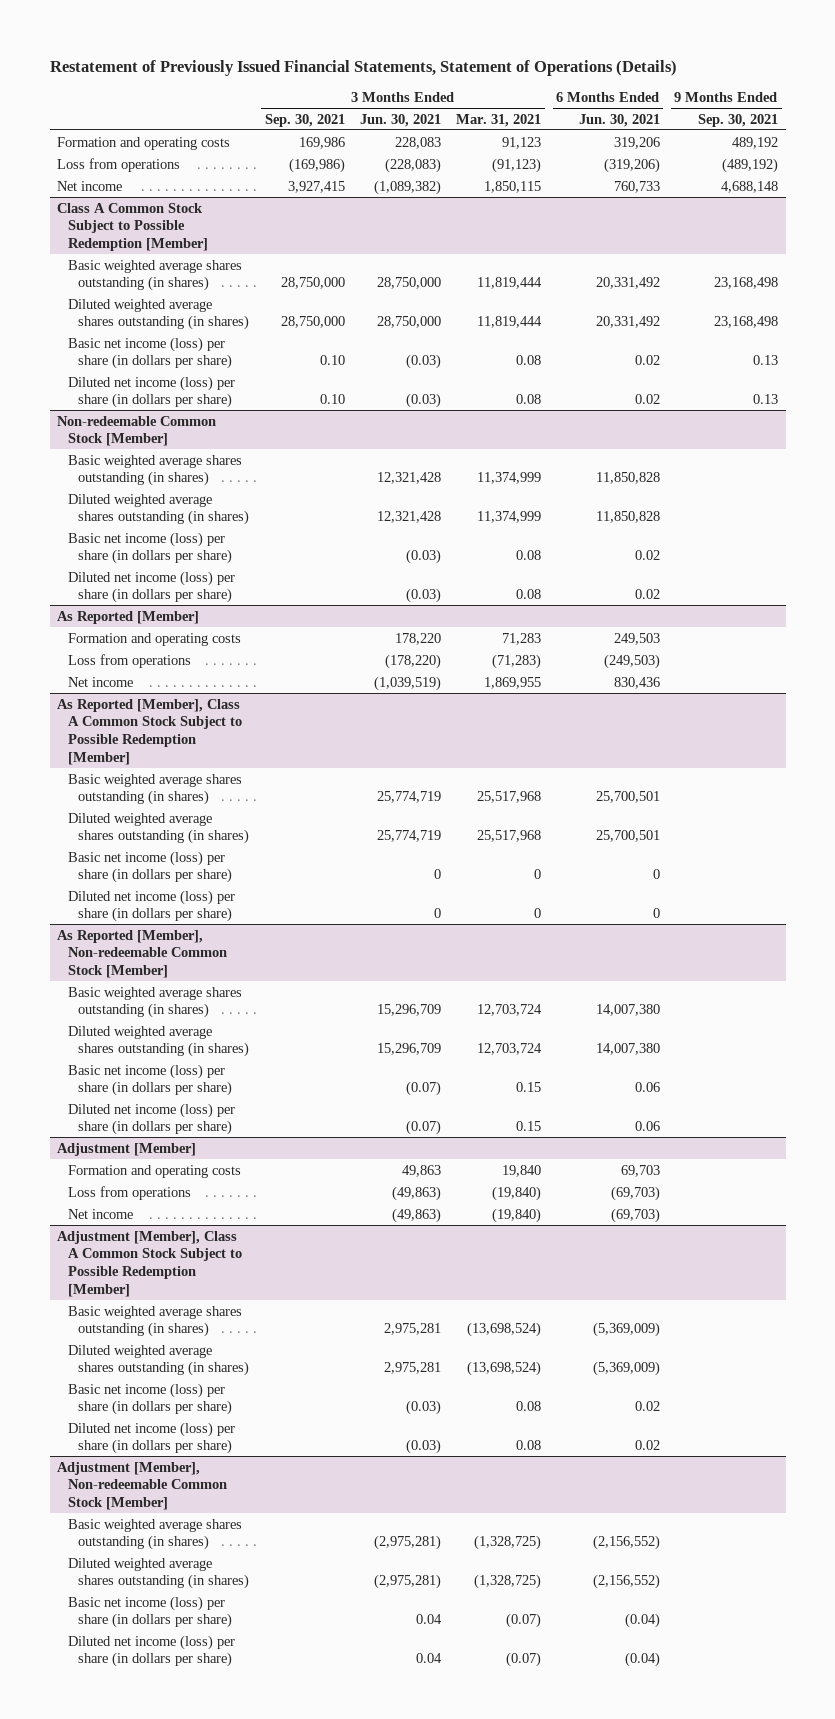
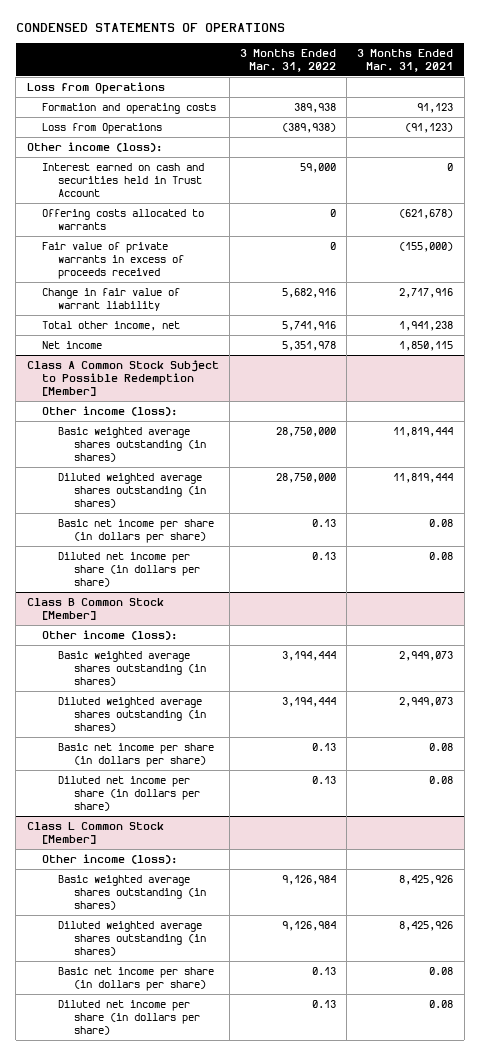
- Restatement of Previously Issued Financial Statements, Statement of Operations (Details)
+ CONDENSED STATEMENTS OF OPERATIONS
- | 3 Months Ended Sep. 30, 2021 | 3 Months Ended Jun. 30, 2021 | 3 Months Ended Mar. 31, 2021 | 6 Months Ended Jun. 30, 2021 | 9 Months Ended Sep. 30, 2021
+ | 3 Months Ended Mar. 31, 2022 | 3 Months Ended Mar. 31, 2021
+ Loss from Operations
- Loss from operations | (169,986) | (228,083) | (91,123) | (319,206) | (489,192)
+ Loss from Operations | (389,938) | (91,123)
+ Other income (loss):
+ Interest earned on cash and securities held in Trust Account | 59,000 | 0
+ Offering costs allocated to warrants | 0 | (621,678)
+ Fair value of private warrants in excess of proceeds received | 0 | (155,000)
+ Change in fair value of warrant liability | 5,682,916 | 2,717,916
+ Total other income, net | 5,741,916 | 1,941,238
@ Class A Common Stock Subject to Possible Redemption [Member]
+ Other income (loss):
- Basic net income (loss) per share (in dollars per share) | 0.10 | (0.03) | 0.08 | 0.02 | 0.13
- Diluted net income (loss) per share (in dollars per share) | 0.10 | (0.03) | 0.08 | 0.02 | 0.13
- Non-redeemable Common Stock [Member]
- Basic weighted average shares outstanding (in shares) | | 12,321,428 | 11,374,999 | 11,850,828 |
- Diluted weighted average shares outstanding (in shares) | | 12,321,428 | 11,374,999 | 11,850,828 |
- Basic net income (loss) per share (in dollars per share) | | (0.03) | 0.08 | 0.02 |
- Diluted net income (loss) per share (in dollars per share) | | (0.03) | 0.08 | 0.02 |
- As Reported [Member]
- Formation and operating costs | | 178,220 | 71,283 | 249,503 |
- Loss from operations | | (178,220) | (71,283) | (249,503) |
- Net income | | (1,039,519) | 1,869,955 | 830,436 |
- As Reported [Member], Class A Common Stock Subject to Possible Redemption [Member]
- Basic weighted average shares outstanding (in shares) | | 25,774,719 | 25,517,968 | 25,700,501 |
- Diluted weighted average shares outstanding (in shares) | | 25,774,719 | 25,517,968 | 25,700,501 |
- Basic net income (loss) per share (in dollars per share) | | 0 | 0 | 0 |
- Diluted net income (loss) per share (in dollars per share) | | 0 | 0 | 0 |
- As Reported [Member], Non-redeemable Common Stock [Member]
- Basic weighted average shares outstanding (in shares) | | 15,296,709 | 12,703,724 | 14,007,380 |
- Diluted weighted average shares outstanding (in shares) | | 15,296,709 | 12,703,724 | 14,007,380 |
- Basic net income (loss) per share (in dollars per share) | | (0.07) | 0.15 | 0.06 |
- Diluted net income (loss) per share (in dollars per share) | | (0.07) | 0.15 | 0.06 |
- Adjustment [Member]
- Formation and operating costs | | 49,863 | 19,840 | 69,703 |
- Loss from operations | | (49,863) | (19,840) | (69,703) |
- Net income | | (49,863) | (19,840) | (69,703) |
- Adjustment [Member], Class A Common Stock Subject to Possible Redemption [Member]
- Basic weighted average shares outstanding (in shares) | | 2,975,281 | (13,698,524) | (5,369,009) |
- Diluted weighted average shares outstanding (in shares) | | 2,975,281 | (13,698,524) | (5,369,009) |
- Basic net income (loss) per share (in dollars per share) | | (0.03) | 0.08 | 0.02 |
- Diluted net income (loss) per share (in dollars per share) | | (0.03) | 0.08 | 0.02 |
- Adjustment [Member], Non-redeemable Common Stock [Member]
- Basic weighted average shares outstanding (in shares) | | (2,975,281) | (1,328,725) | (2,156,552) |
- Diluted weighted average shares outstanding (in shares) | | (2,975,281) | (1,328,725) | (2,156,552) |
- Basic net income (loss) per share (in dollars per share) | | 0.04 | (0.07) | (0.04) |
- Diluted net income (loss) per share (in dollars per share) | | 0.04 | (0.07) | (0.04) |
@ Class A Common Stock Subject to Possible Redemption [Member]
+ Basic net income per share (in dollars per share) | 0.13 | 0.08
+ Diluted net income per share (in dollars per share) | 0.13 | 0.08
+ Class B Common Stock [Member]
+ Other income (loss):
+ Basic weighted average shares outstanding (in shares) | 3,194,444 | 2,949,073
+ Diluted weighted average shares outstanding (in shares) | 3,194,444 | 2,949,073
+ Basic net income per share (in dollars per share) | 0.13 | 0.08
+ Diluted net income per share (in dollars per share) | 0.13 | 0.08
+ Class L Common Stock [Member]
+ Other income (loss):
+ Basic weighted average shares outstanding (in shares) | 9,126,984 | 8,425,926
+ Diluted weighted average shares outstanding (in shares) | 9,126,984 | 8,425,926
+ Basic net income per share (in dollars per share) | 0.13 | 0.08
+ Diluted net income per share (in dollars per share) | 0.13 | 0.08

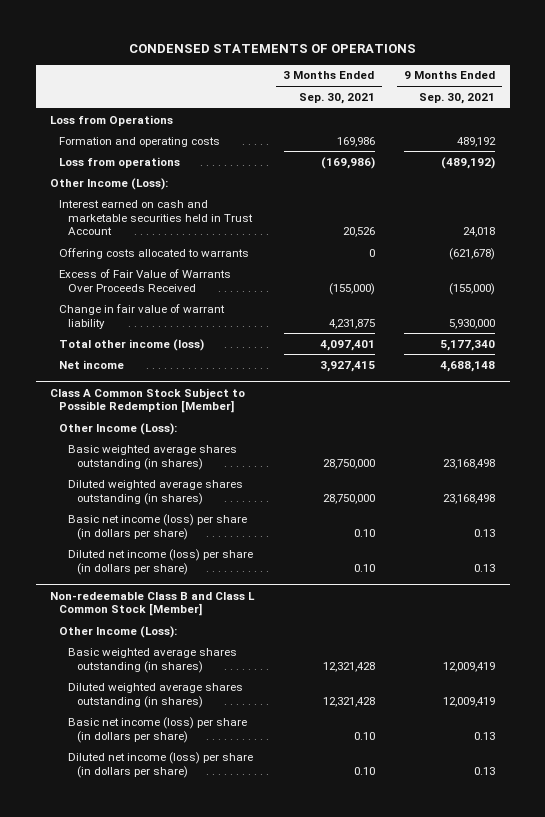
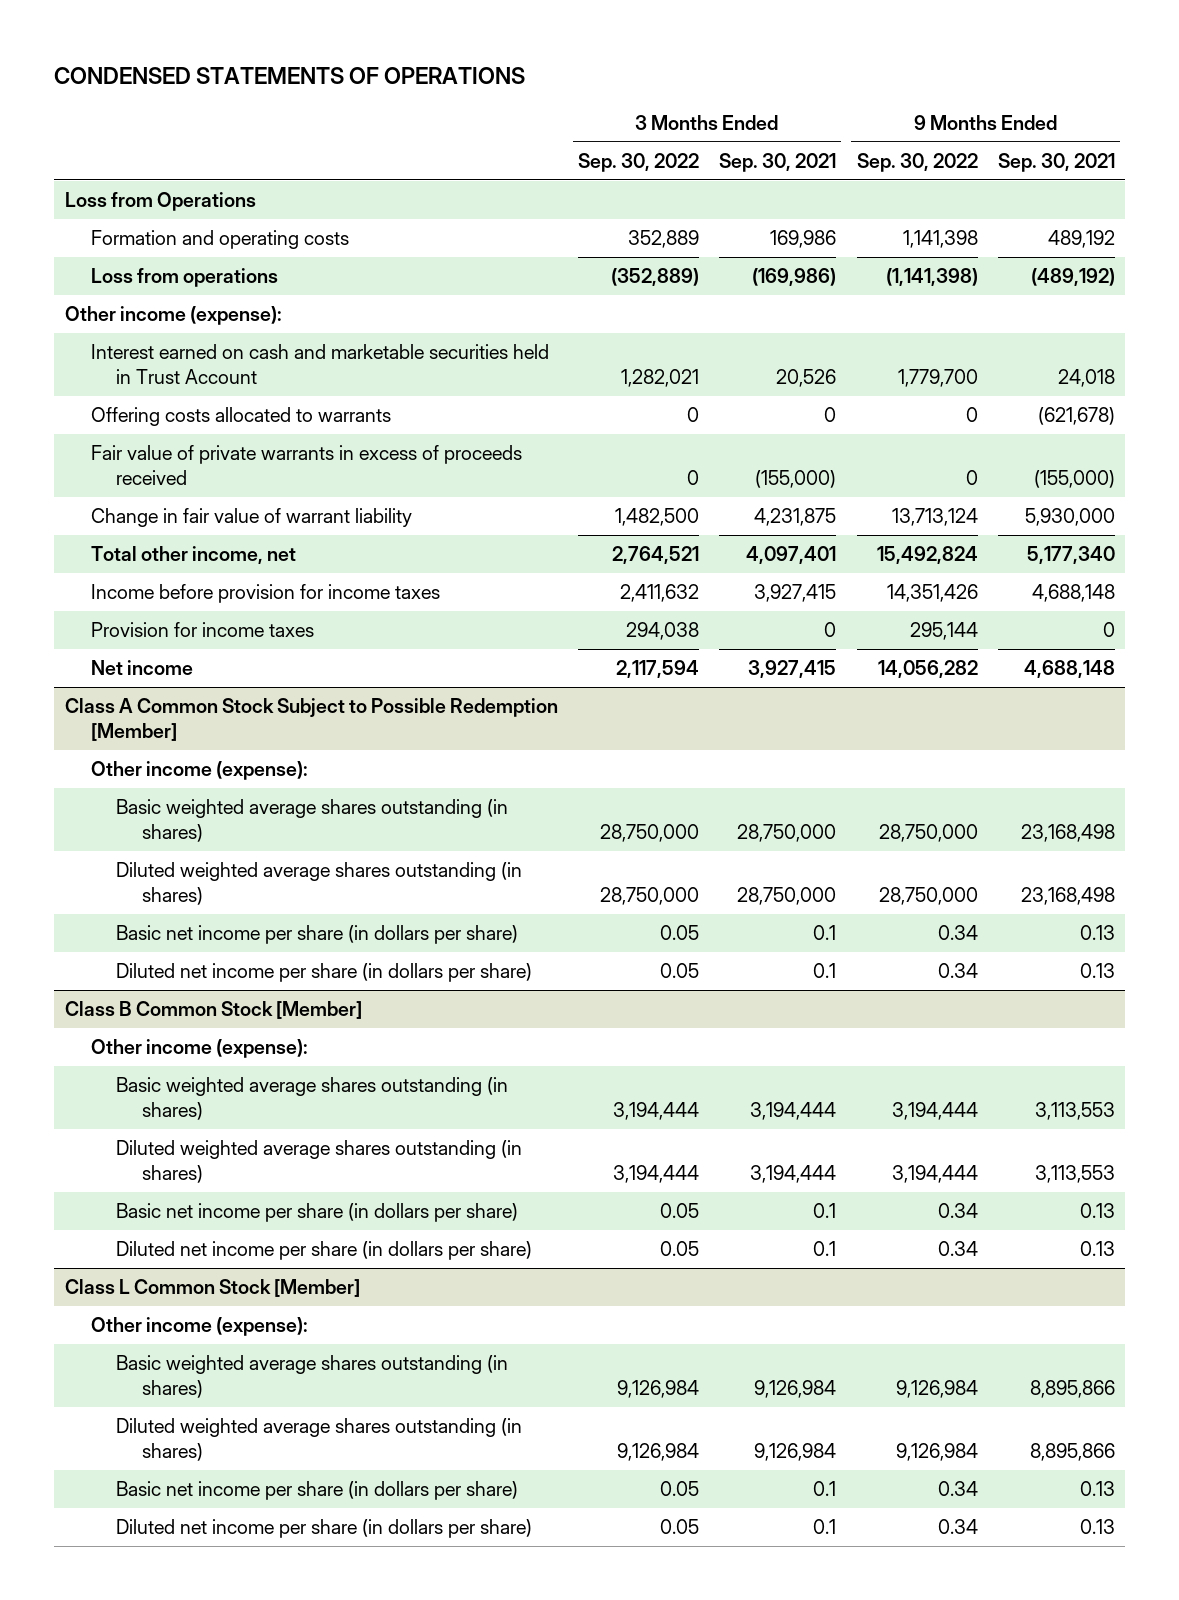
- | 3 Months Ended Sep. 30, 2021 | 9 Months Ended Sep. 30, 2021
+ | 3 Months Ended Sep. 30, 2022 | 3 Months Ended Sep. 30, 2021 | 9 Months Ended Sep. 30, 2022 | 9 Months Ended Sep. 30, 2021
- Other Income (Loss):
+ Other income (expense):
- Excess of Fair Value of Warrants Over Proceeds Received | (155,000) | (155,000)
+ Fair value of private warrants in excess of proceeds received | 0 | (155,000) | 0 | (155,000)
- Total other income (loss) | 4,097,401 | 5,177,340
+ Total other income, net | 2,764,521 | 4,097,401 | 15,492,824 | 5,177,340
+ Income before provision for income taxes | 2,411,632 | 3,927,415 | 14,351,426 | 4,688,148
+ Provision for income taxes | 294,038 | 0 | 295,144 | 0
@ Class A Common Stock Subject to Possible Redemption [Member]
- Other Income (Loss):
+ Other income (expense):
- Basic net income (loss) per share (in dollars per share) | 0.10 | 0.13
- Diluted net income (loss) per share (in dollars per share) | 0.10 | 0.13
- Non-redeemable Class B and Class L Common Stock [Member]
- Other Income (Loss):
- Basic weighted average shares outstanding (in shares) | 12,321,428 | 12,009,419
- Diluted weighted average shares outstanding (in shares) | 12,321,428 | 12,009,419
- Basic net income (loss) per share (in dollars per share) | 0.10 | 0.13
- Diluted net income (loss) per share (in dollars per share) | 0.10 | 0.13
@ Class A Common Stock Subject to Possible Redemption [Member]
+ Basic net income per share (in dollars per share) | 0.05 | 0.1 | 0.34 | 0.13
+ Diluted net income per share (in dollars per share) | 0.05 | 0.1 | 0.34 | 0.13
+ Class B Common Stock [Member]
+ Other income (expense):
+ Basic weighted average shares outstanding (in shares) | 3,194,444 | 3,194,444 | 3,194,444 | 3,113,553
+ Diluted weighted average shares outstanding (in shares) | 3,194,444 | 3,194,444 | 3,194,444 | 3,113,553
+ Basic net income per share (in dollars per share) | 0.05 | 0.1 | 0.34 | 0.13
+ Diluted net income per share (in dollars per share) | 0.05 | 0.1 | 0.34 | 0.13
+ Class L Common Stock [Member]
+ Other income (expense):
+ Basic weighted average shares outstanding (in shares) | 9,126,984 | 9,126,984 | 9,126,984 | 8,895,866
+ Diluted weighted average shares outstanding (in shares) | 9,126,984 | 9,126,984 | 9,126,984 | 8,895,866
+ Basic net income per share (in dollars per share) | 0.05 | 0.1 | 0.34 | 0.13
+ Diluted net income per share (in dollars per share) | 0.05 | 0.1 | 0.34 | 0.13

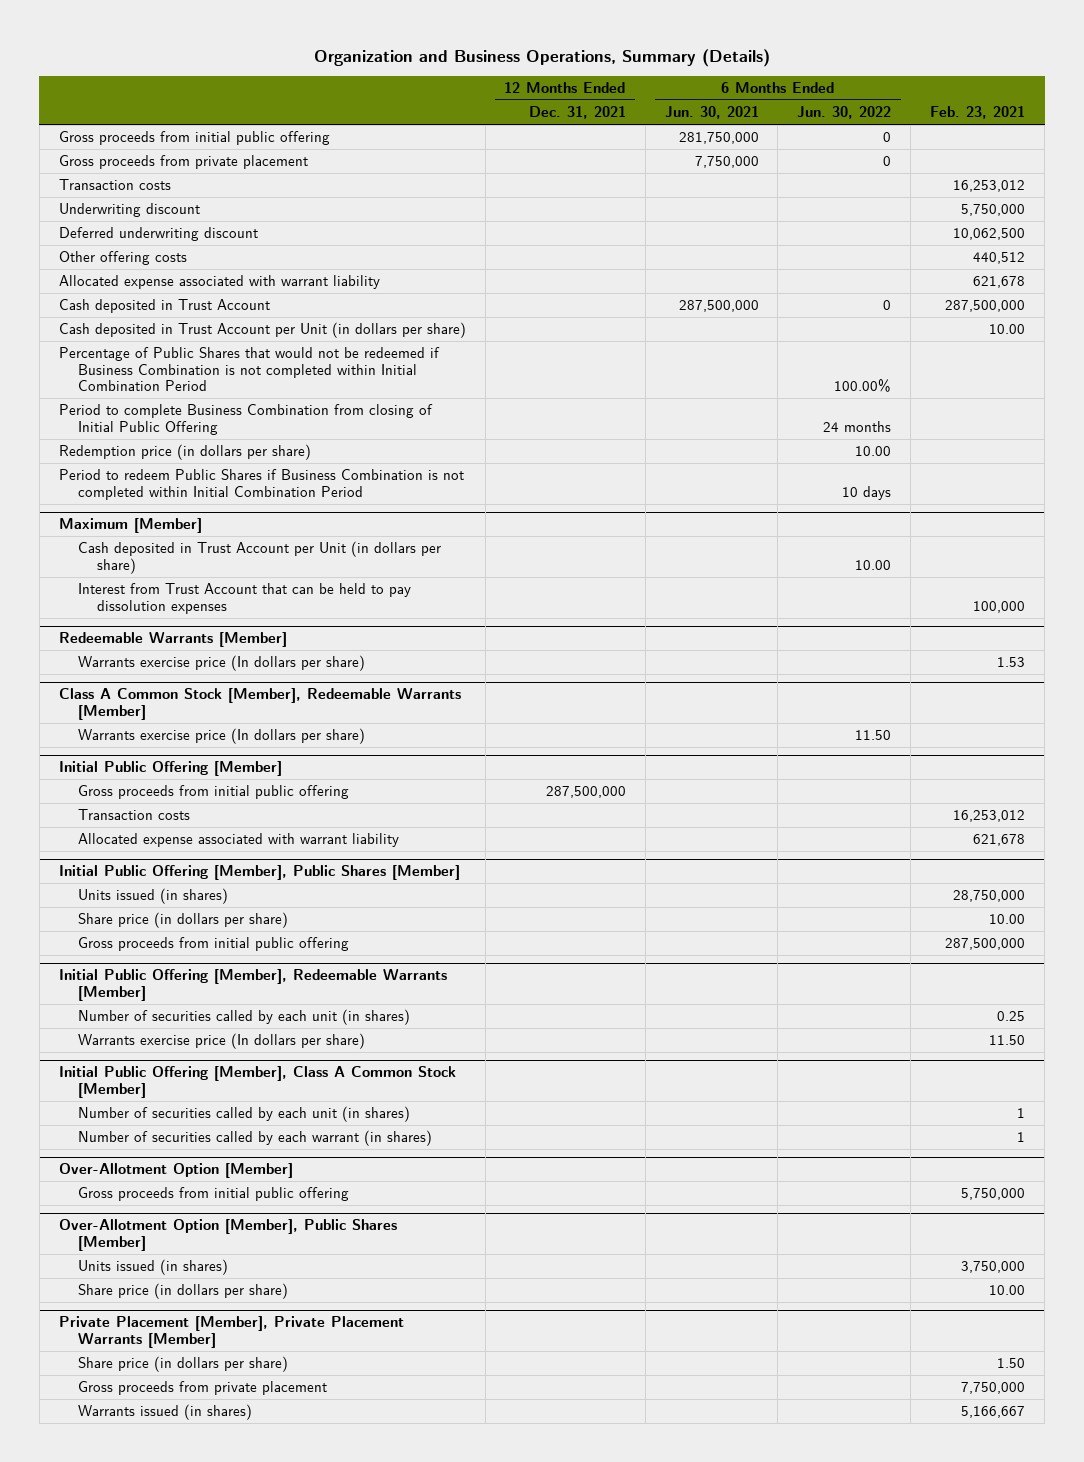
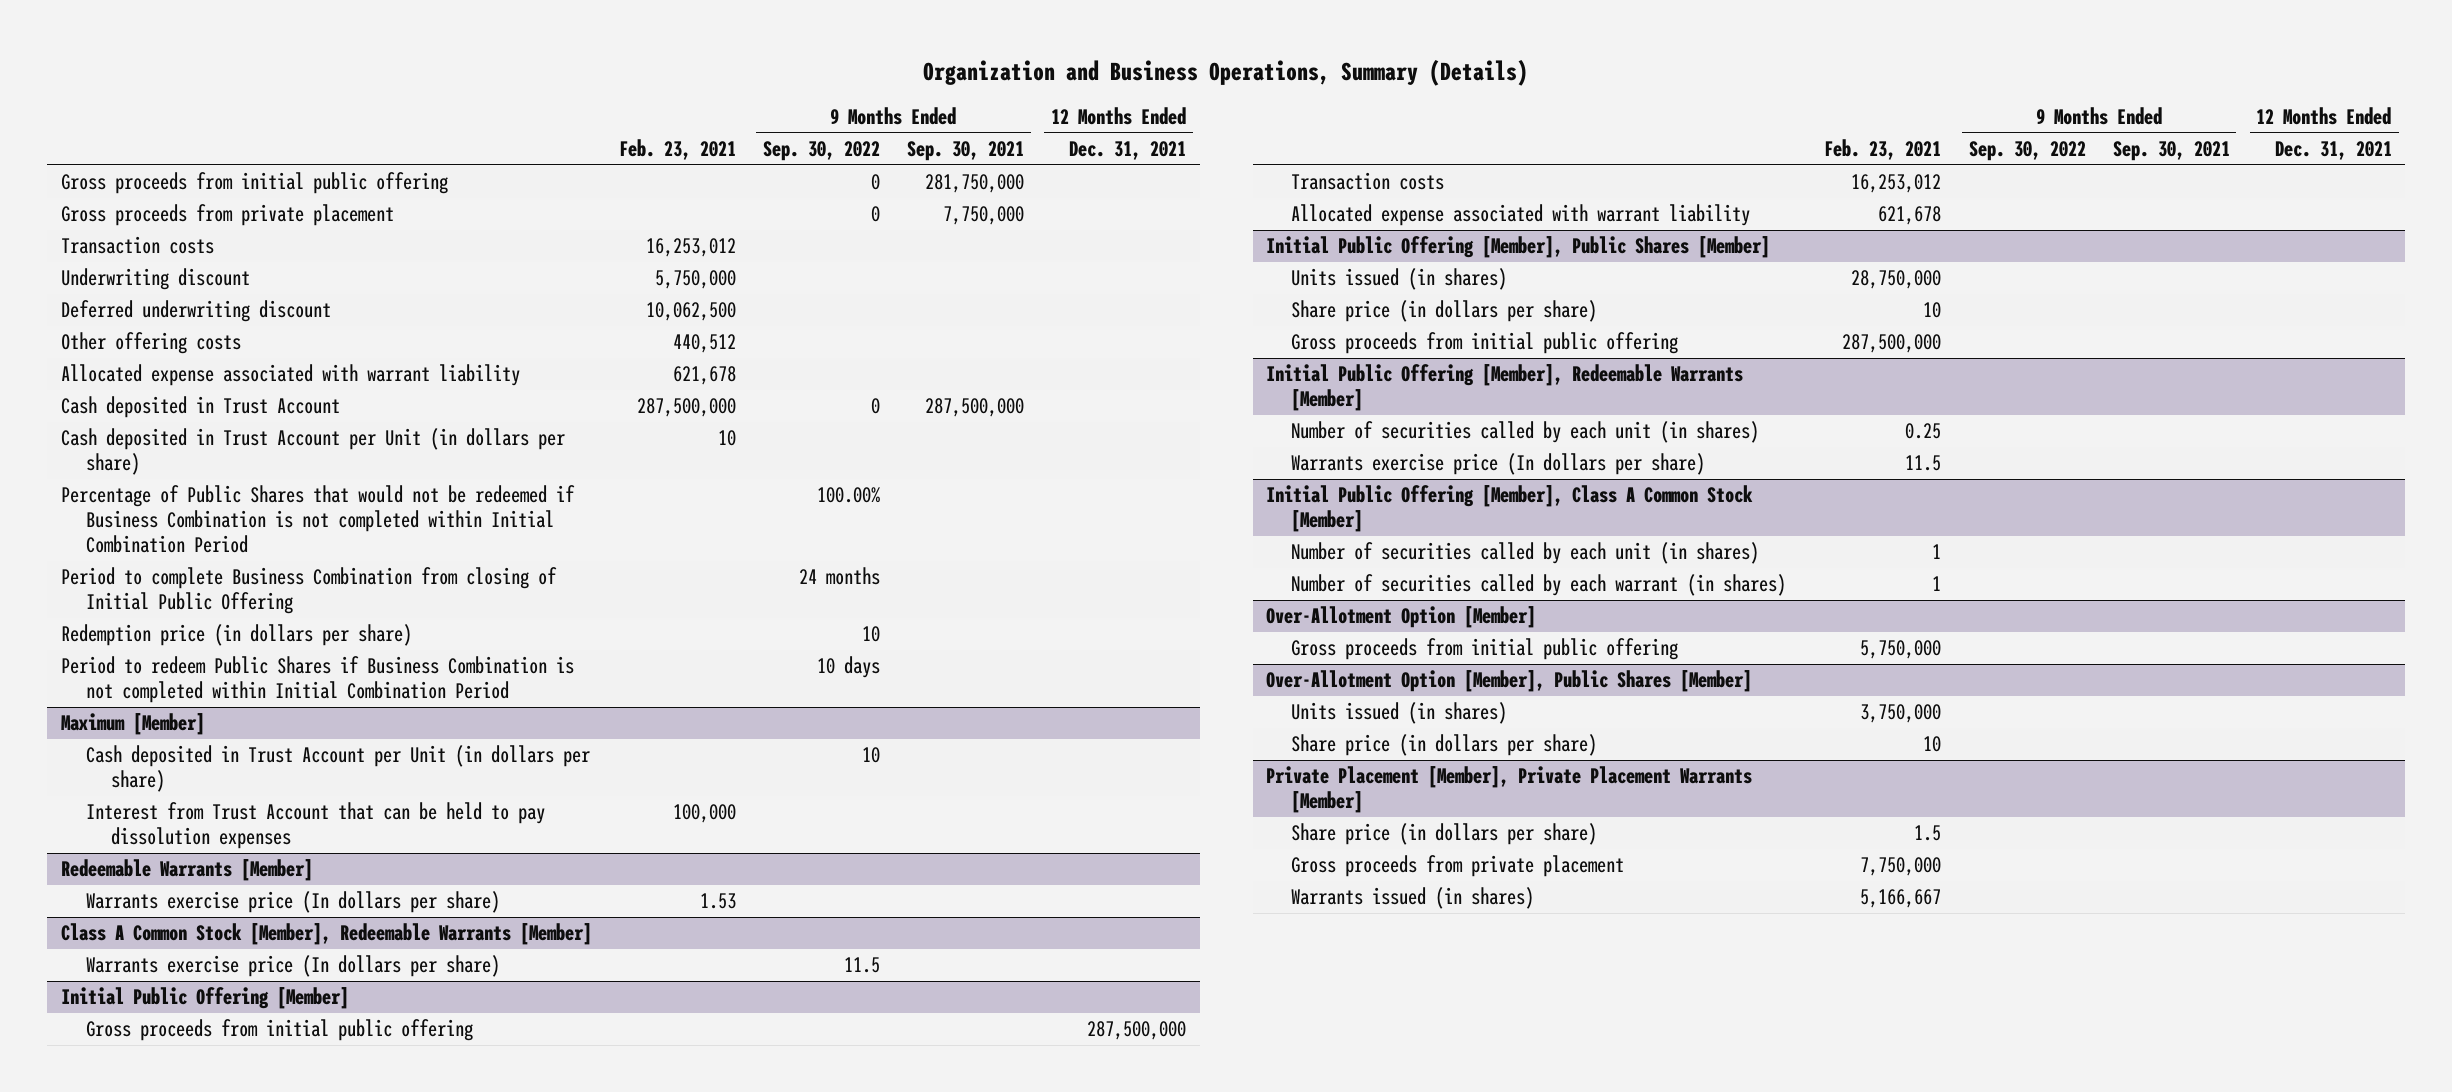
- | 12 Months Ended Dec. 31, 2021 | 6 Months Ended Jun. 30, 2021 | 6 Months Ended Jun. 30, 2022 | Feb. 23, 2021
+ | Feb. 23, 2021 | 9 Months Ended Sep. 30, 2022 | 9 Months Ended Sep. 30, 2021 | 12 Months Ended Dec. 31, 2021
- Cash deposited in Trust Account per Unit (in dollars per share) | | | | 10.00
+ Cash deposited in Trust Account per Unit (in dollars per share) | 10 | | |
@ Initial Public Offering [Member], Public Shares [Member]
- Share price (in dollars per share) | | | | 10.00
+ Share price (in dollars per share) | 10 | | |
@ Initial Public Offering [Member], Redeemable Warrants [Member]
- Warrants exercise price (In dollars per share) | | | | 11.50
+ Warrants exercise price (In dollars per share) | 11.5 | | |
@ Over-Allotment Option [Member], Public Shares [Member]
- Share price (in dollars per share) | | | | 10.00
+ Share price (in dollars per share) | 10 | | |
@ Private Placement [Member], Private Placement Warrants [Member]
- Share price (in dollars per share) | | | | 1.50
+ Share price (in dollars per share) | 1.5 | | |

